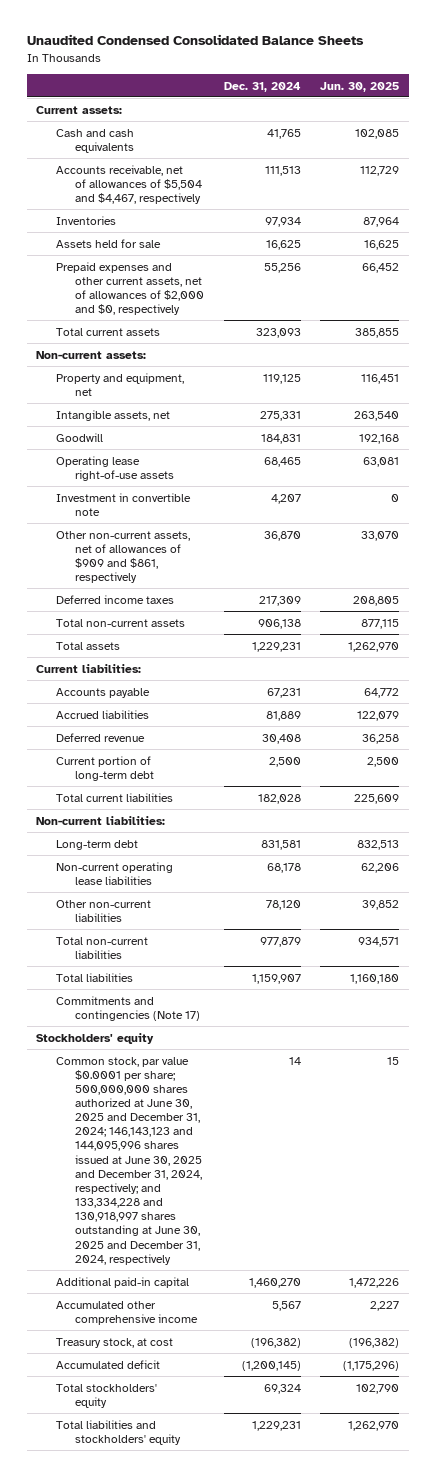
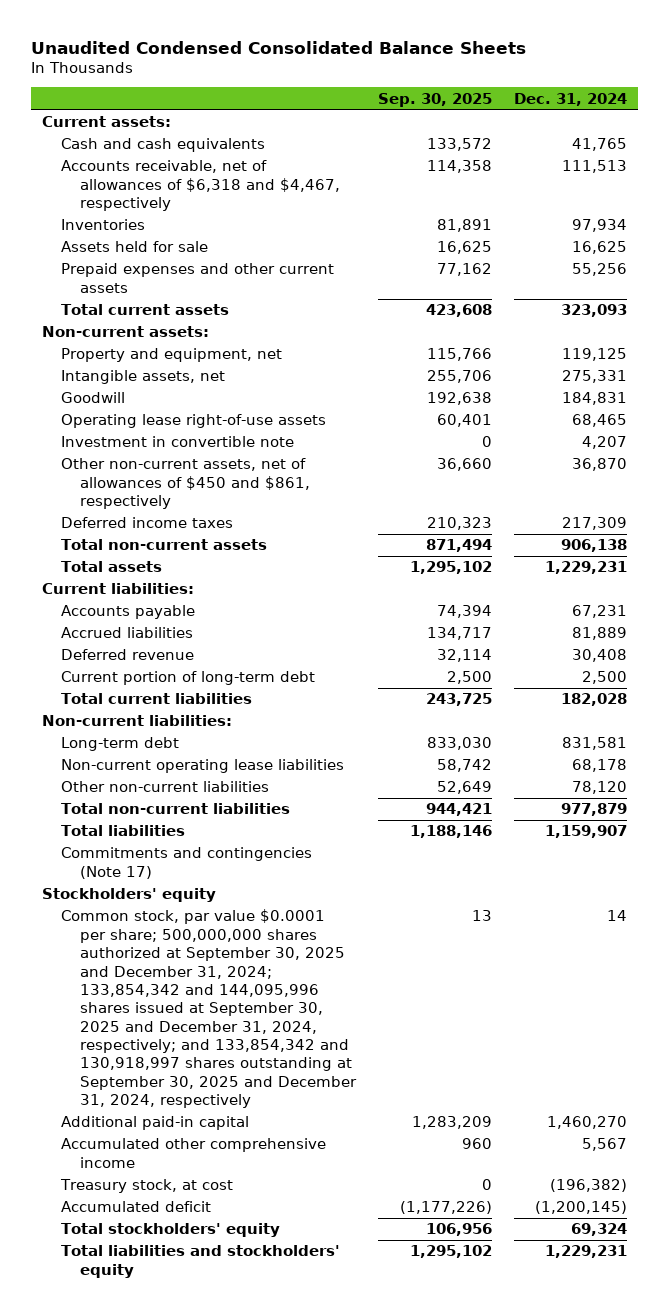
- | Dec. 31, 2024 | Jun. 30, 2025
+ | Sep. 30, 2025 | Dec. 31, 2024
- Accounts receivable, net of allowances of $5,504 and $4,467, respectively | 111,513 | 112,729
+ Accounts receivable, net of allowances of $6,318 and $4,467, respectively | 114,358 | 111,513
- Prepaid expenses and other current assets, net of allowances of $2,000 and $0, respectively | 55,256 | 66,452
+ Prepaid expenses and other current assets | 77,162 | 55,256
- Other non-current assets, net of allowances of $909 and $861, respectively | 36,870 | 33,070
+ Other non-current assets, net of allowances of $450 and $861, respectively | 36,660 | 36,870
- Common stock, par value $0.0001 per share; 500,000,000 shares authorized at June 30, 2025 and December 31, 2024; 146,143,123 and 144,095,996 shares issued at June 30, 2025 and December 31, 2024, respectively; and 133,334,228 and 130,918,997 shares outstanding at June 30, 2025 and December 31, 2024, respectively | 14 | 15
+ Common stock, par value $0.0001 per share; 500,000,000 shares authorized at September 30, 2025 and December 31, 2024; 133,854,342 and 144,095,996 shares issued at September 30, 2025 and December 31, 2024, respectively; and 133,854,342 and 130,918,997 shares outstanding at September 30, 2025 and December 31, 2024, respectively | 13 | 14

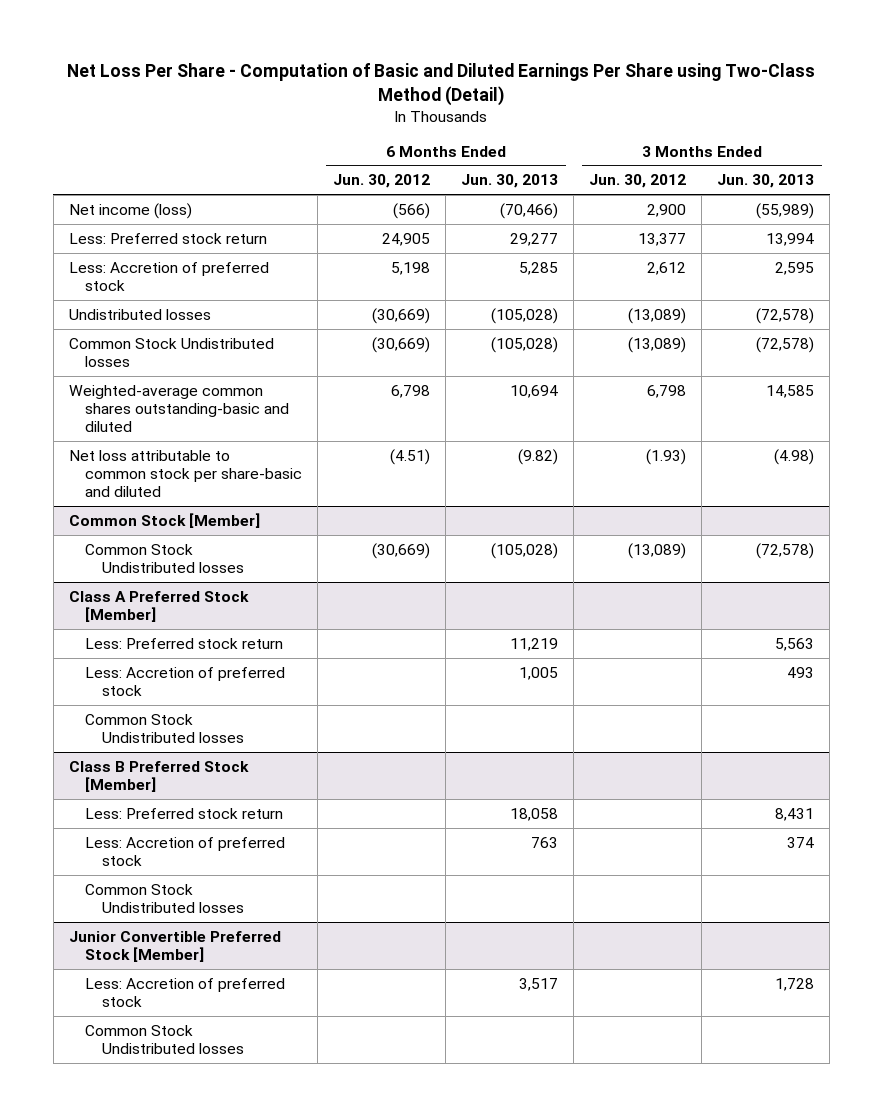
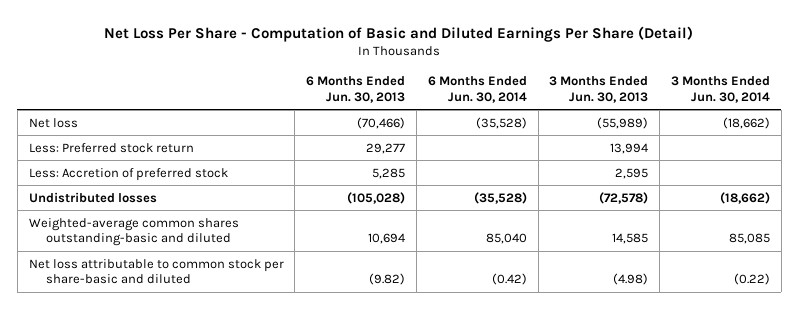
- Net Loss Per Share - Computation of Basic and Diluted Earnings Per Share using Two-Class Method (Detail)
+ Net Loss Per Share - Computation of Basic and Diluted Earnings Per Share (Detail)
- | 6 Months Ended Jun. 30, 2012 | 6 Months Ended Jun. 30, 2013 | 3 Months Ended Jun. 30, 2012 | 3 Months Ended Jun. 30, 2013
+ | 6 Months Ended Jun. 30, 2013 | 6 Months Ended Jun. 30, 2014 | 3 Months Ended Jun. 30, 2013 | 3 Months Ended Jun. 30, 2014
- Net income (loss) | (566) | (70,466) | 2,900 | (55,989)
+ Net loss | (70,466) | (35,528) | (55,989) | (18,662)
- Common Stock Undistributed losses | (30,669) | (105,028) | (13,089) | (72,578)
- Common Stock [Member]
- Common Stock Undistributed losses | (30,669) | (105,028) | (13,089) | (72,578)
- Class A Preferred Stock [Member]
- Less: Preferred stock return | | 11,219 | | 5,563
- Less: Accretion of preferred stock | | 1,005 | | 493
- Common Stock Undistributed losses
- Class B Preferred Stock [Member]
- Less: Preferred stock return | | 18,058 | | 8,431
- Less: Accretion of preferred stock | | 763 | | 374
- Common Stock Undistributed losses
- Junior Convertible Preferred Stock [Member]
- Less: Accretion of preferred stock | | 3,517 | | 1,728
- Common Stock Undistributed losses

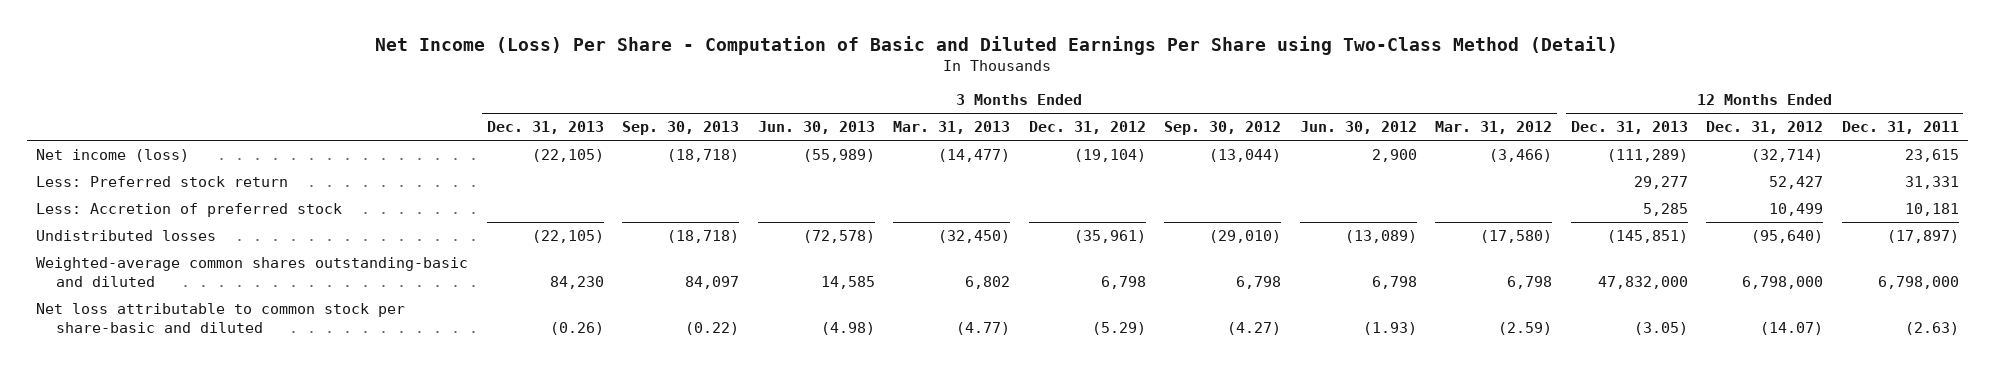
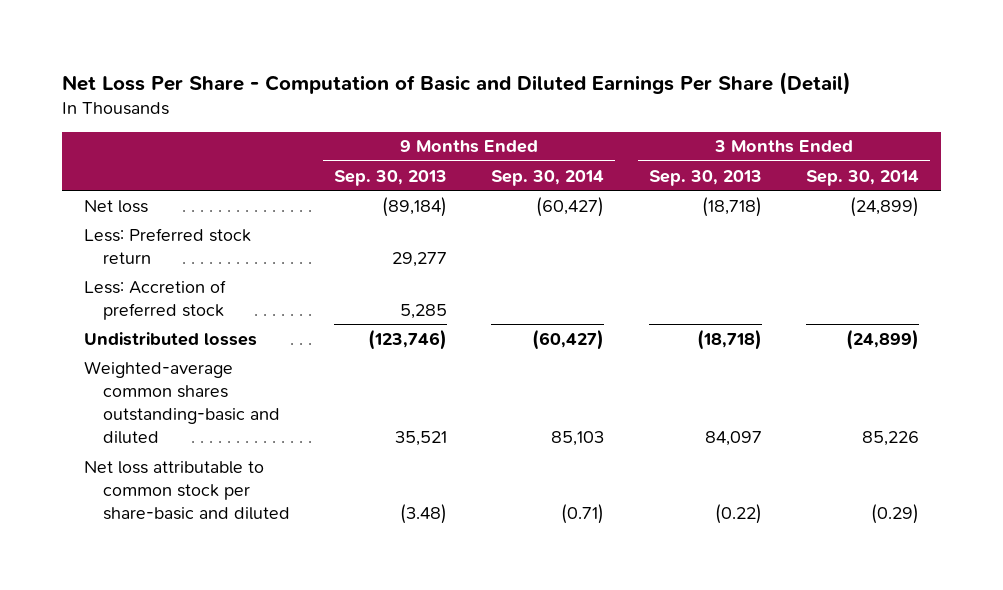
- Net Income (Loss) Per Share - Computation of Basic and Diluted Earnings Per Share using Two-Class Method (Detail)
+ Net Loss Per Share - Computation of Basic and Diluted Earnings Per Share (Detail)
- | 3 Months Ended Dec. 31, 2013 | 3 Months Ended Sep. 30, 2013 | 3 Months Ended Jun. 30, 2013 | 3 Months Ended Mar. 31, 2013 | 3 Months Ended Dec. 31, 2012 | 3 Months Ended Sep. 30, 2012 | 3 Months Ended Jun. 30, 2012 | 3 Months Ended Mar. 31, 2012 | 12 Months Ended Dec. 31, 2013 | 12 Months Ended Dec. 31, 2012 | 12 Months Ended Dec. 31, 2011
+ | 9 Months Ended Sep. 30, 2013 | 9 Months Ended Sep. 30, 2014 | 3 Months Ended Sep. 30, 2013 | 3 Months Ended Sep. 30, 2014
- Net income (loss) | (22,105) | (18,718) | (55,989) | (14,477) | (19,104) | (13,044) | 2,900 | (3,466) | (111,289) | (32,714) | 23,615
+ Net loss | (89,184) | (60,427) | (18,718) | (24,899)

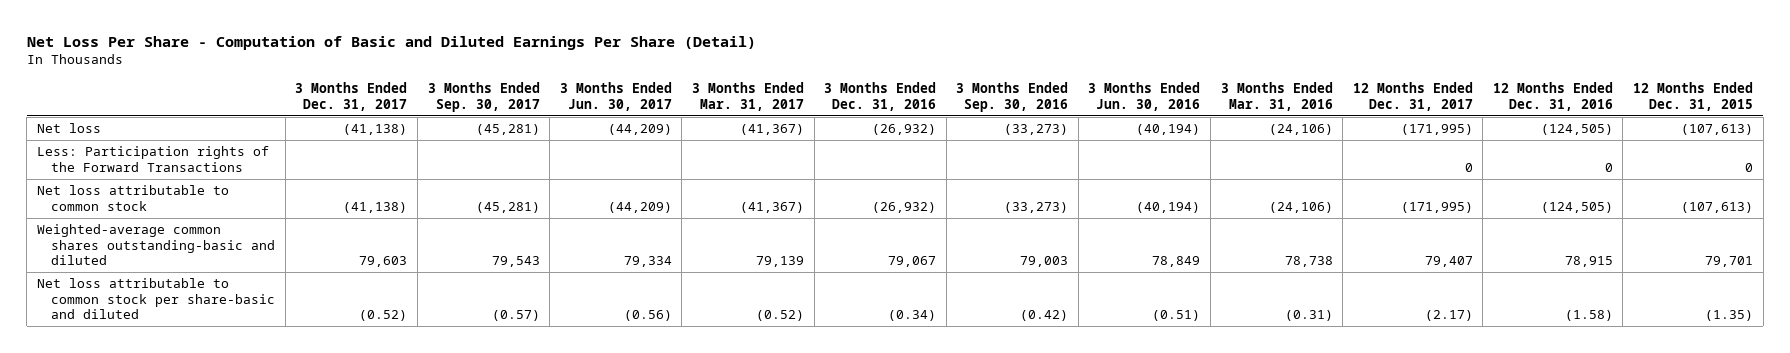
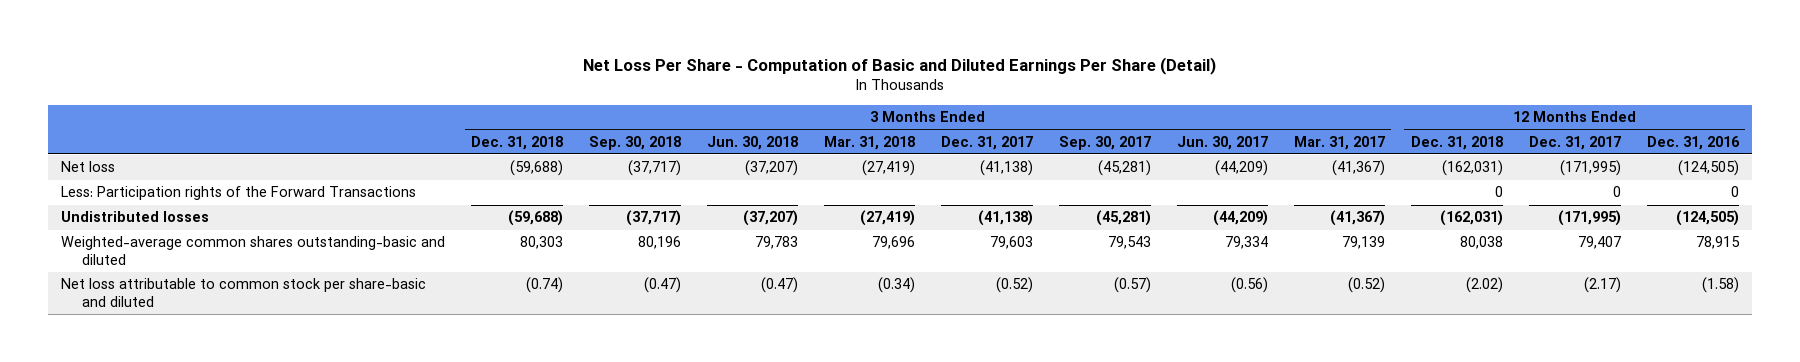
- | 3 Months Ended Dec. 31, 2017 | 3 Months Ended Sep. 30, 2017 | 3 Months Ended Jun. 30, 2017 | 3 Months Ended Mar. 31, 2017 | 3 Months Ended Dec. 31, 2016 | 3 Months Ended Sep. 30, 2016 | 3 Months Ended Jun. 30, 2016 | 3 Months Ended Mar. 31, 2016 | 12 Months Ended Dec. 31, 2017 | 12 Months Ended Dec. 31, 2016 | 12 Months Ended Dec. 31, 2015
+ | 3 Months Ended Dec. 31, 2018 | 3 Months Ended Sep. 30, 2018 | 3 Months Ended Jun. 30, 2018 | 3 Months Ended Mar. 31, 2018 | 3 Months Ended Dec. 31, 2017 | 3 Months Ended Sep. 30, 2017 | 3 Months Ended Jun. 30, 2017 | 3 Months Ended Mar. 31, 2017 | 12 Months Ended Dec. 31, 2018 | 12 Months Ended Dec. 31, 2017 | 12 Months Ended Dec. 31, 2016
- Net loss attributable to common stock | (41,138) | (45,281) | (44,209) | (41,367) | (26,932) | (33,273) | (40,194) | (24,106) | (171,995) | (124,505) | (107,613)
+ Undistributed losses | (59,688) | (37,717) | (37,207) | (27,419) | (41,138) | (45,281) | (44,209) | (41,367) | (162,031) | (171,995) | (124,505)

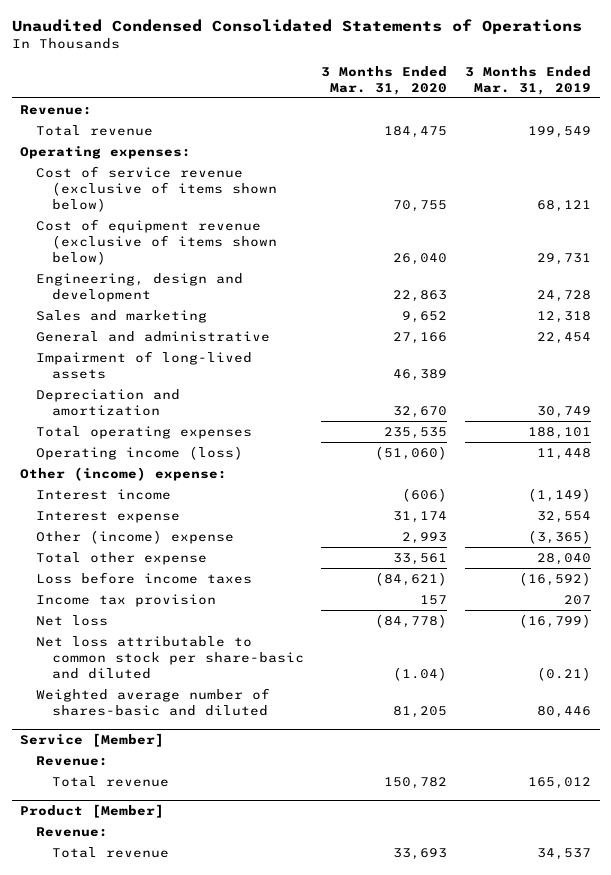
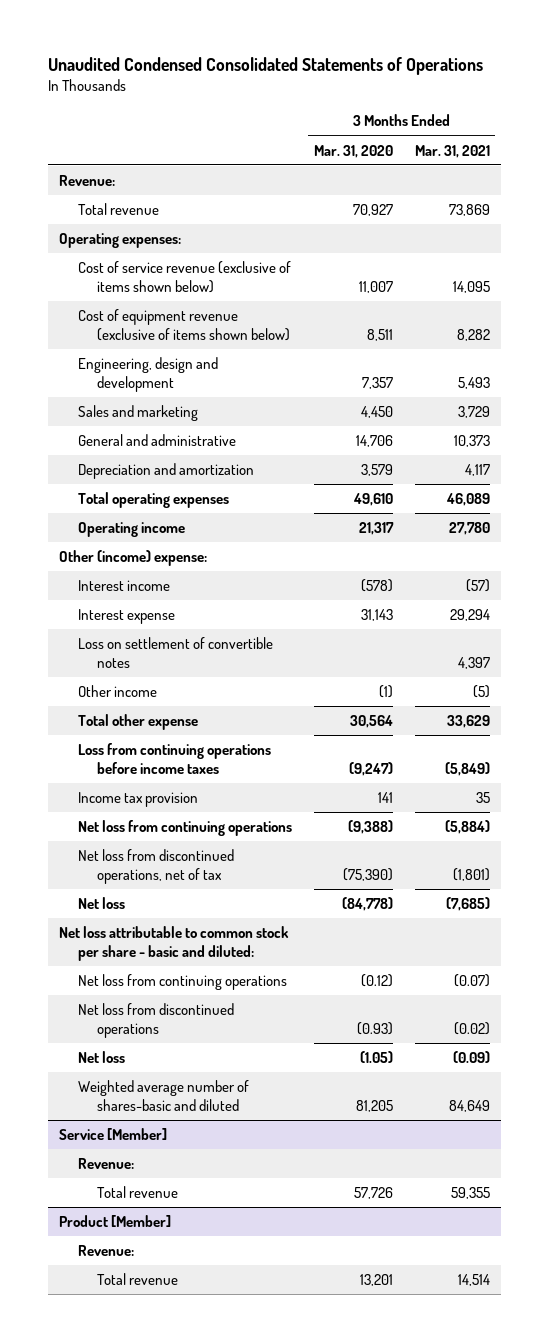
- | 3 Months Ended Mar. 31, 2020 | 3 Months Ended Mar. 31, 2019
+ | 3 Months Ended Mar. 31, 2020 | 3 Months Ended Mar. 31, 2021
- Total revenue | 184,475 | 199,549
+ Total revenue | 70,927 | 73,869
- Cost of service revenue (exclusive of items shown below) | 70,755 | 68,121
- Cost of equipment revenue (exclusive of items shown below) | 26,040 | 29,731
- Engineering, design and development | 22,863 | 24,728
- Sales and marketing | 9,652 | 12,318
- General and administrative | 27,166 | 22,454
- Impairment of long-lived assets | 46,389 |
- Depreciation and amortization | 32,670 | 30,749
- Total operating expenses | 235,535 | 188,101
- Operating income (loss) | (51,060) | 11,448
+ Cost of service revenue (exclusive of items shown below) | 11,007 | 14,095
+ Cost of equipment revenue (exclusive of items shown below) | 8,511 | 8,282
+ Engineering, design and development | 7,357 | 5,493
+ Sales and marketing | 4,450 | 3,729
+ General and administrative | 14,706 | 10,373
+ Depreciation and amortization | 3,579 | 4,117
+ Total operating expenses | 49,610 | 46,089
+ Operating income | 21,317 | 27,780
- Interest income | (606) | (1,149)
- Interest expense | 31,174 | 32,554
- Other (income) expense | 2,993 | (3,365)
- Total other expense | 33,561 | 28,040
- Loss before income taxes | (84,621) | (16,592)
- Income tax provision | 157 | 207
+ Interest income | (578) | (57)
+ Interest expense | 31,143 | 29,294
+ Loss on settlement of convertible notes | | 4,397
+ Other income | (1) | (5)
+ Total other expense | 30,564 | 33,629
+ Loss from continuing operations before income taxes | (9,247) | (5,849)
+ Income tax provision | 141 | 35
+ Net loss from continuing operations | (9,388) | (5,884)
+ Net loss from discontinued operations, net of tax | (75,390) | (1,801)
- Net loss attributable to common stock per share-basic and diluted | (1.04) | (0.21)
+ Net loss attributable to common stock per share - basic and diluted:
+ Net loss from continuing operations | (0.12) | (0.07)
+ Net loss from discontinued operations | (0.93) | (0.02)
+ Net loss | (1.05) | (0.09)
@ Service [Member]
- Total revenue | 150,782 | 165,012
+ Total revenue | 57,726 | 59,355
@ Product [Member]
- Total revenue | 33,693 | 34,537
+ Total revenue | 13,201 | 14,514

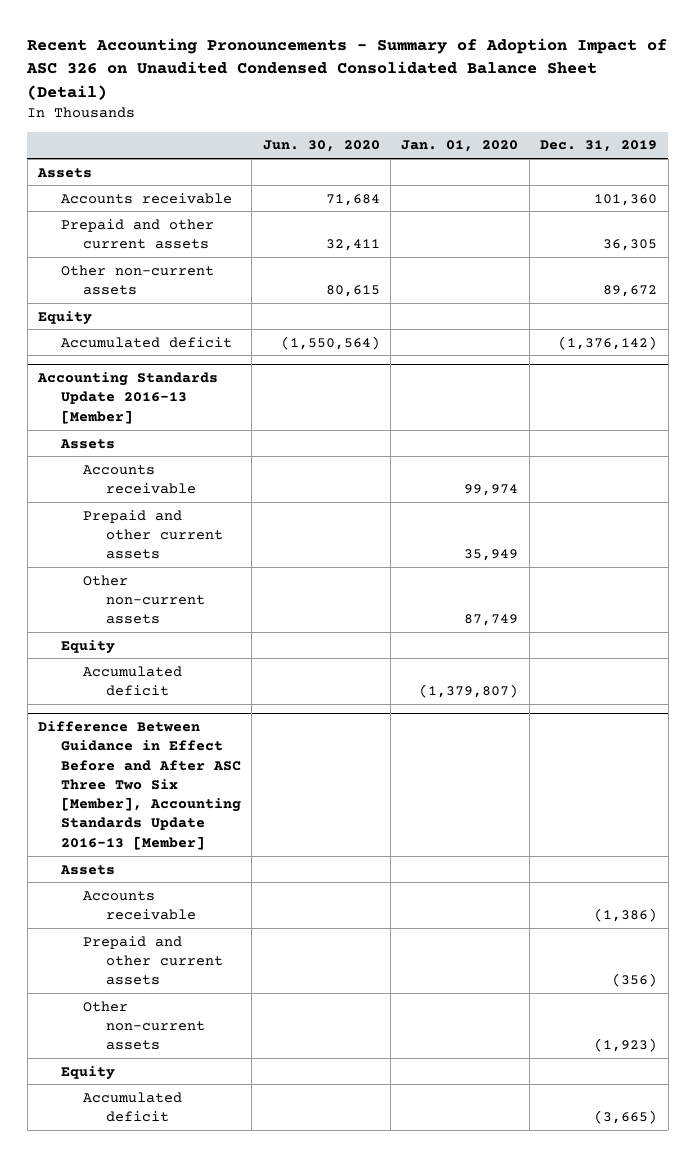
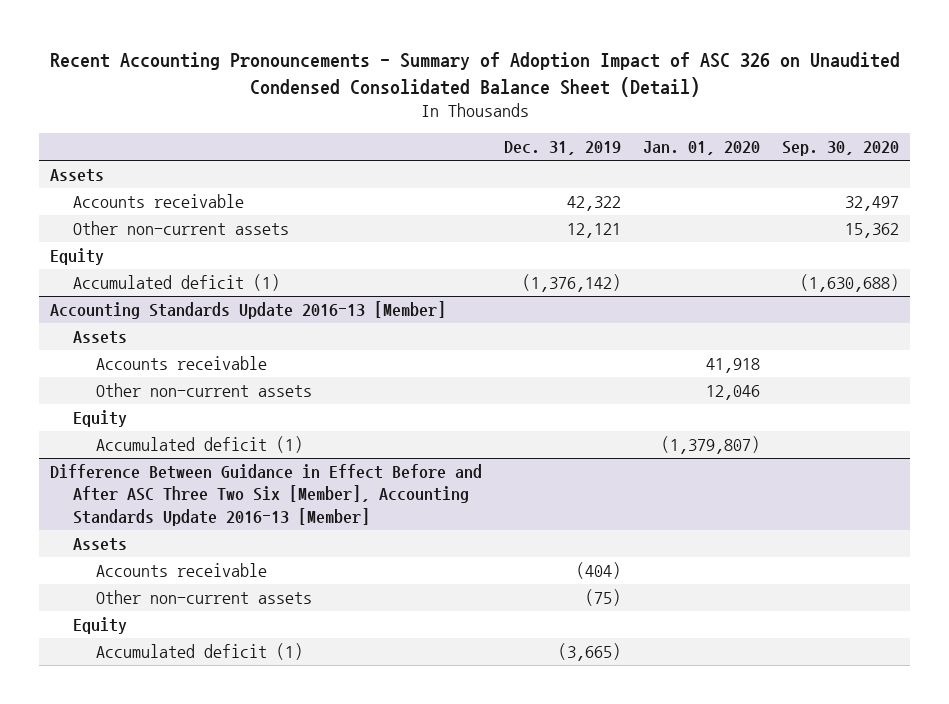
- | Jun. 30, 2020 | Jan. 01, 2020 | Dec. 31, 2019
+ | Dec. 31, 2019 | Jan. 01, 2020 | Sep. 30, 2020
- Accounts receivable | 71,684 | | 101,360
- Prepaid and other current assets | 32,411 | | 36,305
- Other non-current assets | 80,615 | | 89,672
+ Accounts receivable | 42,322 | | 32,497
+ Other non-current assets | 12,121 | | 15,362
- Accumulated deficit | (1,550,564) | | (1,376,142)
+ Accumulated deficit (1) | (1,376,142) | | (1,630,688)
@ Accounting Standards Update 2016-13 [Member]
- Accounts receivable | | 99,974 |
- Prepaid and other current assets | | 35,949 |
- Other non-current assets | | 87,749 |
+ Accounts receivable | | 41,918 |
+ Other non-current assets | | 12,046 |
- Accumulated deficit | | (1,379,807) |
+ Accumulated deficit (1) | | (1,379,807) |
@ Difference Between Guidance in Effect Before and After ASC Three Two Six [Member], Accounting Standards Update 2016-13 [Member]
- Accounts receivable | | | (1,386)
- Prepaid and other current assets | | | (356)
- Other non-current assets | | | (1,923)
+ Accounts receivable | (404) | |
+ Other non-current assets | (75) | |
- Accumulated deficit | | | (3,665)
+ Accumulated deficit (1) | (3,665) | |

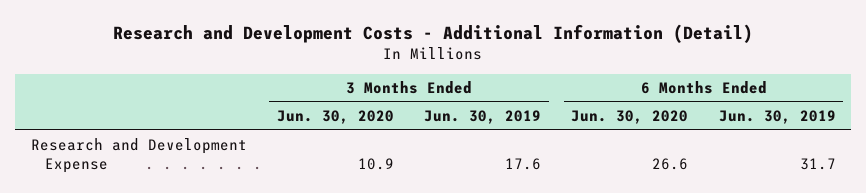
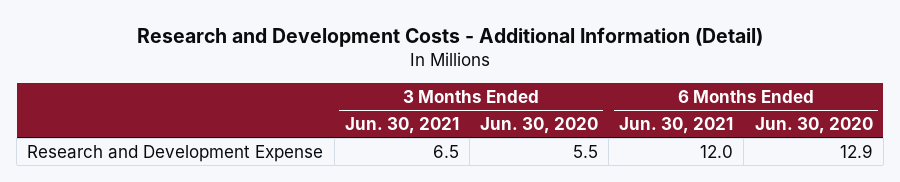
- | 3 Months Ended Jun. 30, 2020 | 3 Months Ended Jun. 30, 2019 | 6 Months Ended Jun. 30, 2020 | 6 Months Ended Jun. 30, 2019
+ | 3 Months Ended Jun. 30, 2021 | 3 Months Ended Jun. 30, 2020 | 6 Months Ended Jun. 30, 2021 | 6 Months Ended Jun. 30, 2020
- Research and Development Expense | 10.9 | 17.6 | 26.6 | 31.7
+ Research and Development Expense | 6.5 | 5.5 | 12.0 | 12.9

